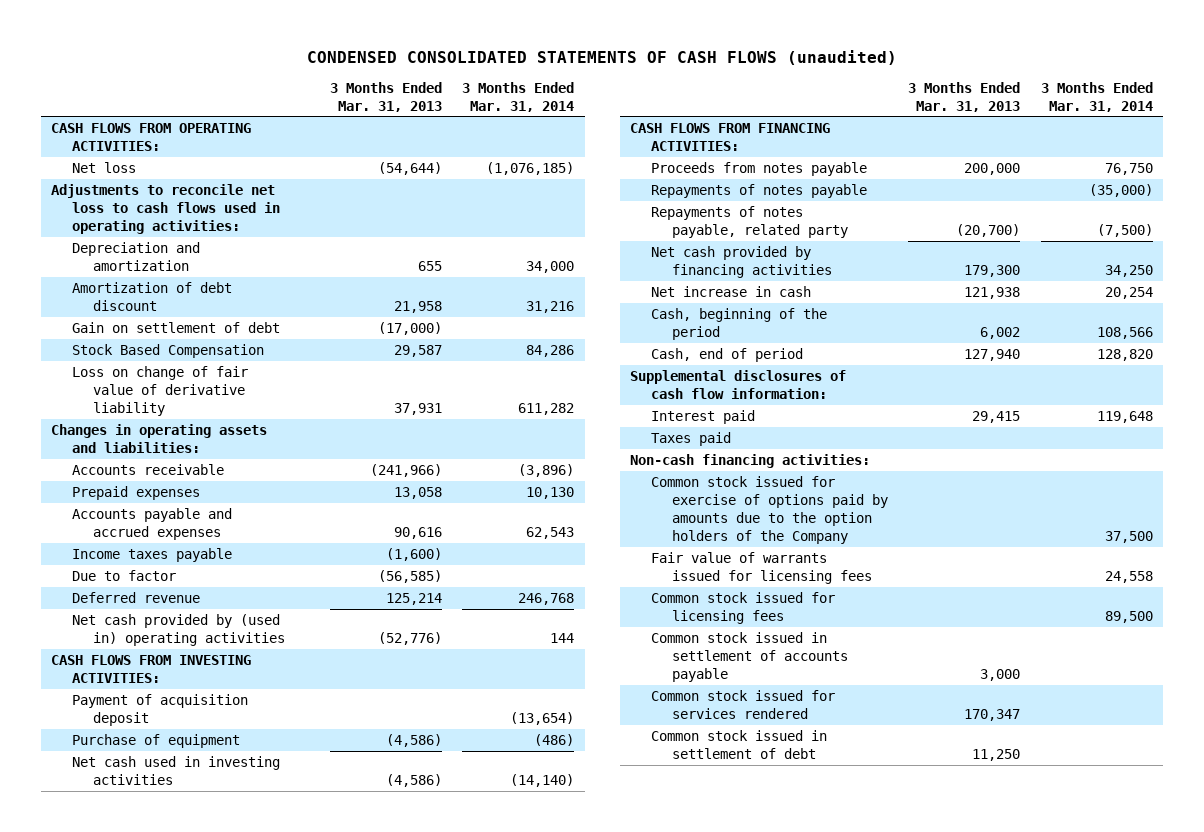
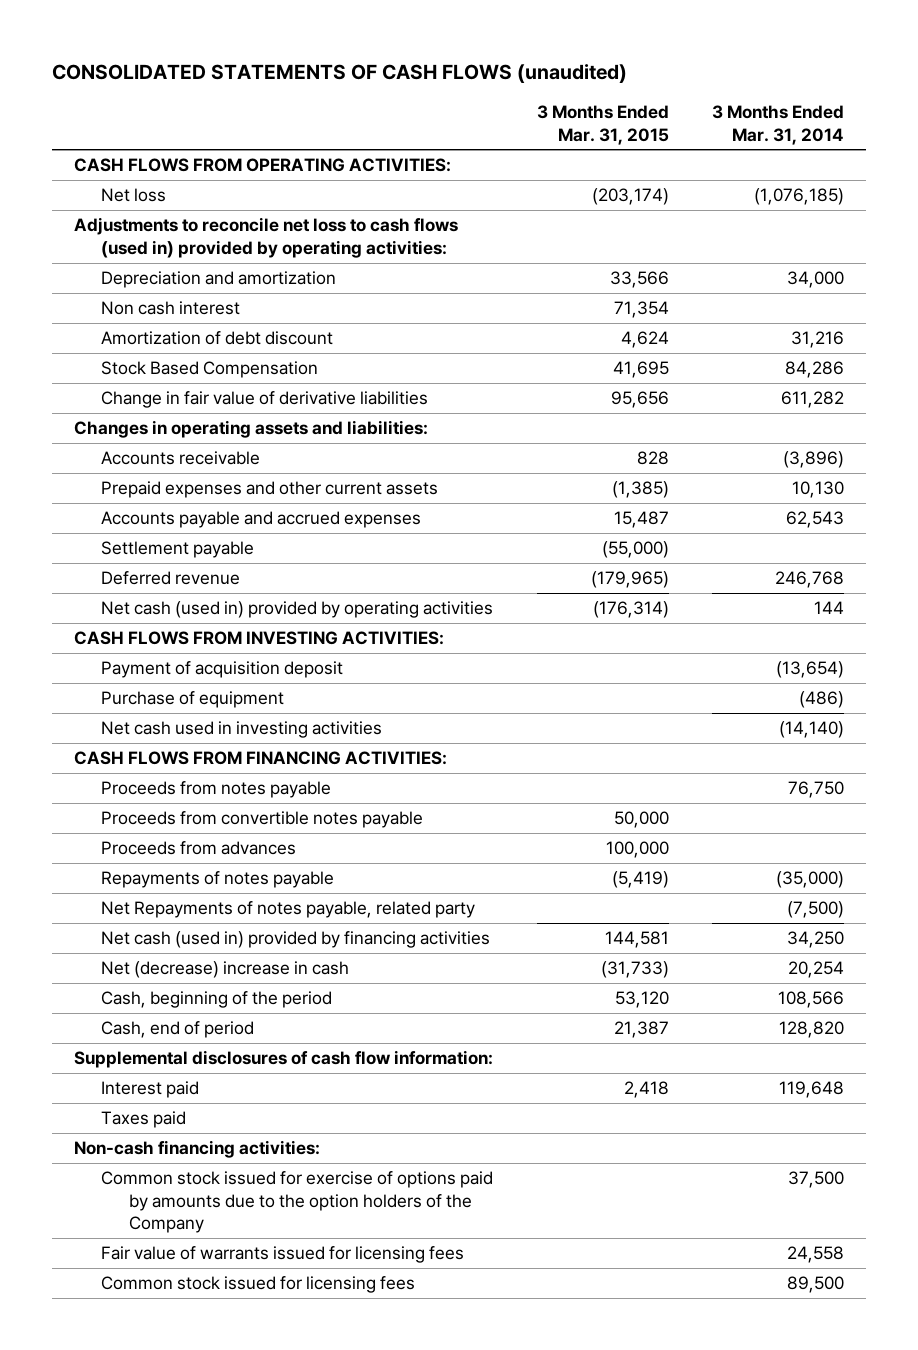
- CONDENSED CONSOLIDATED STATEMENTS OF CASH FLOWS (unaudited)
+ CONSOLIDATED STATEMENTS OF CASH FLOWS (unaudited)
- | 3 Months Ended Mar. 31, 2013 | 3 Months Ended Mar. 31, 2014
+ | 3 Months Ended Mar. 31, 2015 | 3 Months Ended Mar. 31, 2014
- Adjustments to reconcile net loss to cash flows used in operating activities:
+ Adjustments to reconcile net loss to cash flows (used in) provided by operating activities:
+ Non cash interest | 71,354 |
- Gain on settlement of debt | (17,000) |
- Loss on change of fair value of derivative liability | 37,931 | 611,282
+ Change in fair value of derivative liabilities | 95,656 | 611,282
- Prepaid expenses | 13,058 | 10,130
+ Prepaid expenses and other current assets | (1,385) | 10,130
- Income taxes payable | (1,600) |
- Due to factor | (56,585) |
+ Settlement payable | (55,000) |
- Net cash provided by (used in) operating activities | (52,776) | 144
+ Net cash (used in) provided by operating activities | (176,314) | 144
+ Proceeds from convertible notes payable | 50,000 |
+ Proceeds from advances | 100,000 |
- Repayments of notes payable, related party | (20,700) | (7,500)
- Net cash provided by financing activities | 179,300 | 34,250
- Net increase in cash | 121,938 | 20,254
+ Net Repayments of notes payable, related party | | (7,500)
+ Net cash (used in) provided by financing activities | 144,581 | 34,250
+ Net (decrease) increase in cash | (31,733) | 20,254
- Common stock issued in settlement of accounts payable | 3,000 |
- Common stock issued for services rendered | 170,347 |
- Common stock issued in settlement of debt | 11,250 |

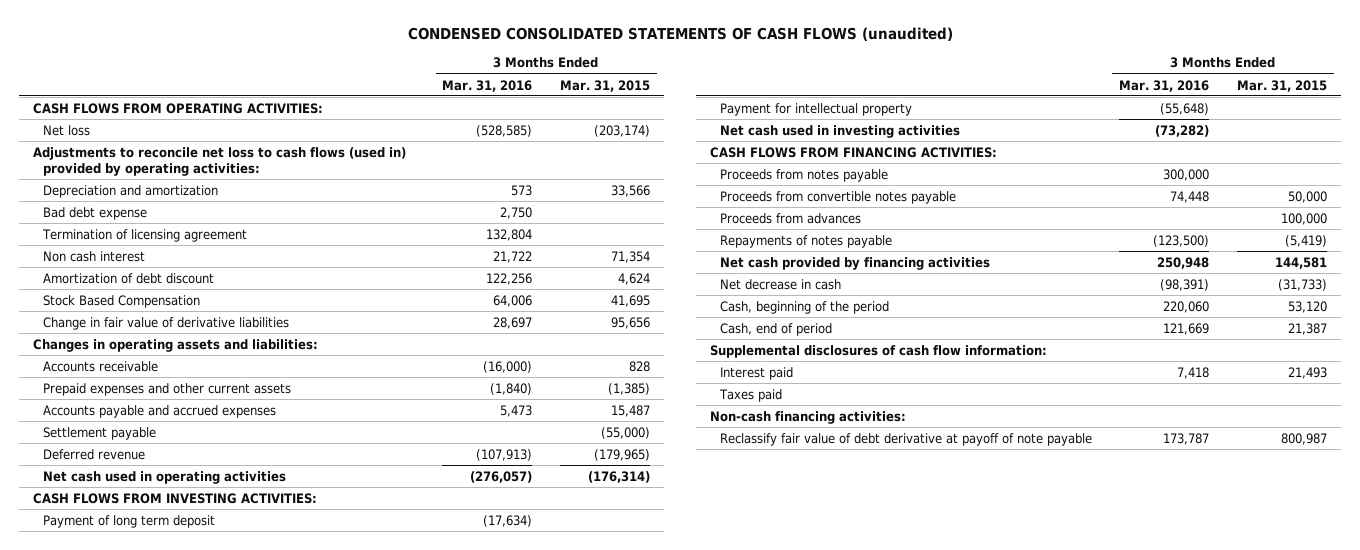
- CONSOLIDATED STATEMENTS OF CASH FLOWS (unaudited)
+ CONDENSED CONSOLIDATED STATEMENTS OF CASH FLOWS (unaudited)
- | 3 Months Ended Mar. 31, 2015 | 3 Months Ended Mar. 31, 2014
+ | 3 Months Ended Mar. 31, 2016 | 3 Months Ended Mar. 31, 2015
+ Bad debt expense | 2,750 |
+ Termination of licensing agreement | 132,804 |
- Net cash (used in) provided by operating activities | (176,314) | 144
+ Net cash used in operating activities | (276,057) | (176,314)
- Payment of acquisition deposit | | (13,654)
- Purchase of equipment | | (486)
+ Payment of long term deposit | (17,634) |
+ Payment for intellectual property | (55,648) |
- Net Repayments of notes payable, related party | | (7,500)
- Net cash (used in) provided by financing activities | 144,581 | 34,250
- Net (decrease) increase in cash | (31,733) | 20,254
+ Net cash provided by financing activities | 250,948 | 144,581
+ Net decrease in cash | (98,391) | (31,733)
- Interest paid | 2,418 | 119,648
+ Interest paid | 7,418 | 21,493
- Common stock issued for exercise of options paid by amounts due to the option holders of the Company | | 37,500
- Fair value of warrants issued for licensing fees | | 24,558
- Common stock issued for licensing fees | | 89,500
+ Reclassify fair value of debt derivative at payoff of note payable | 173,787 | 800,987

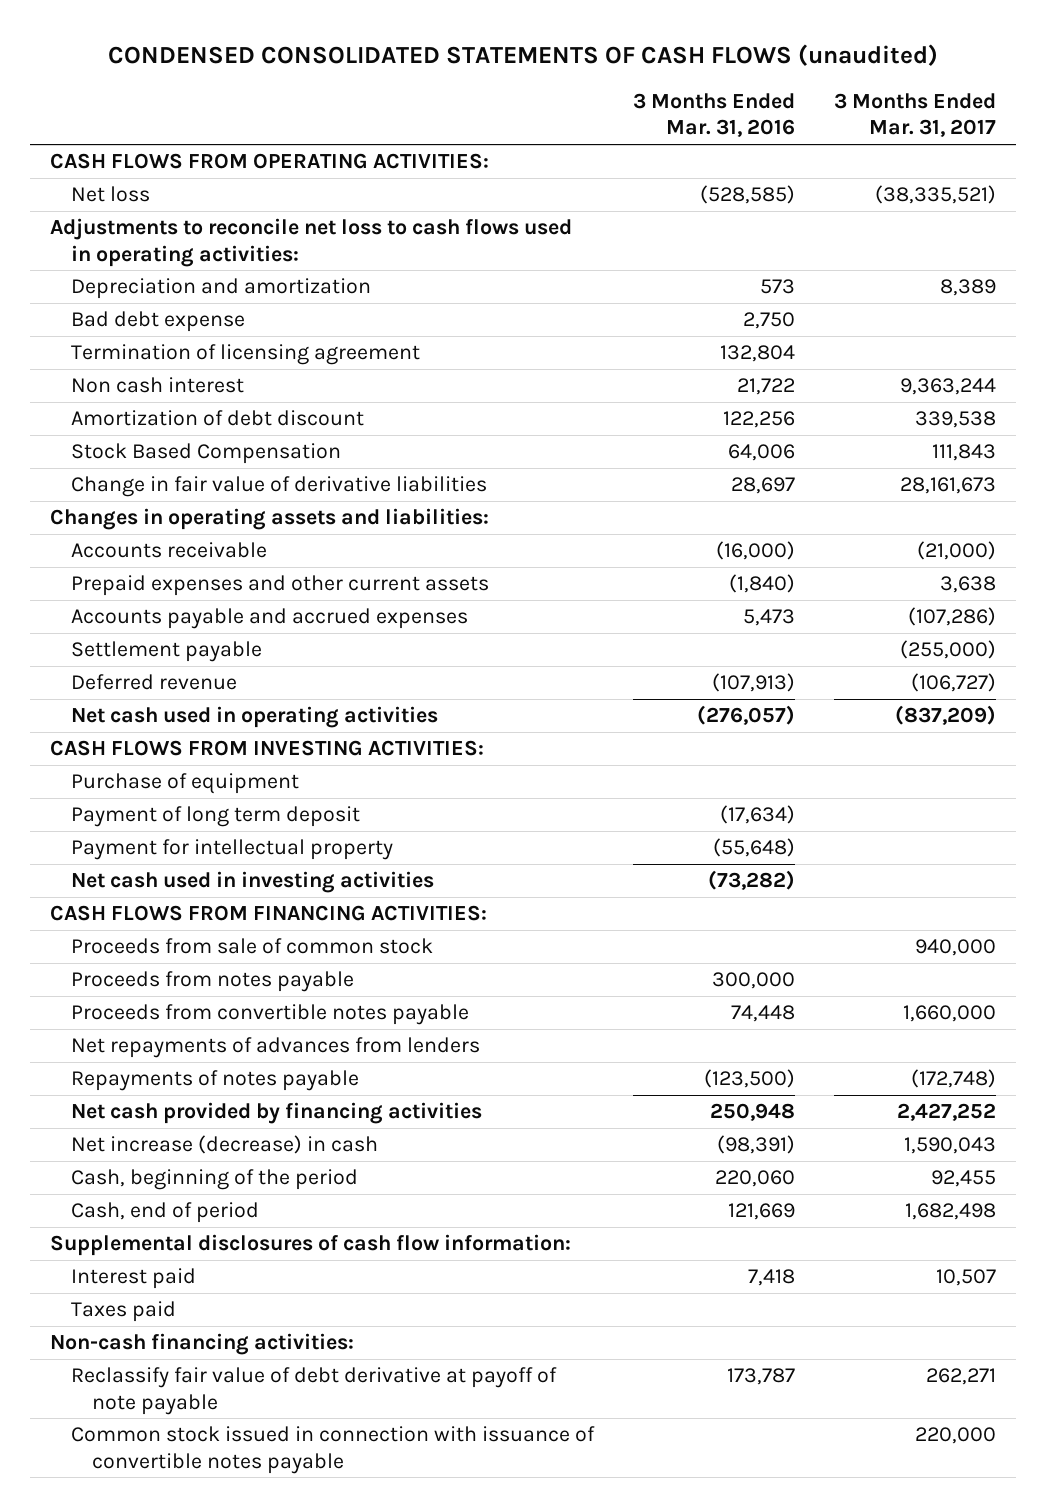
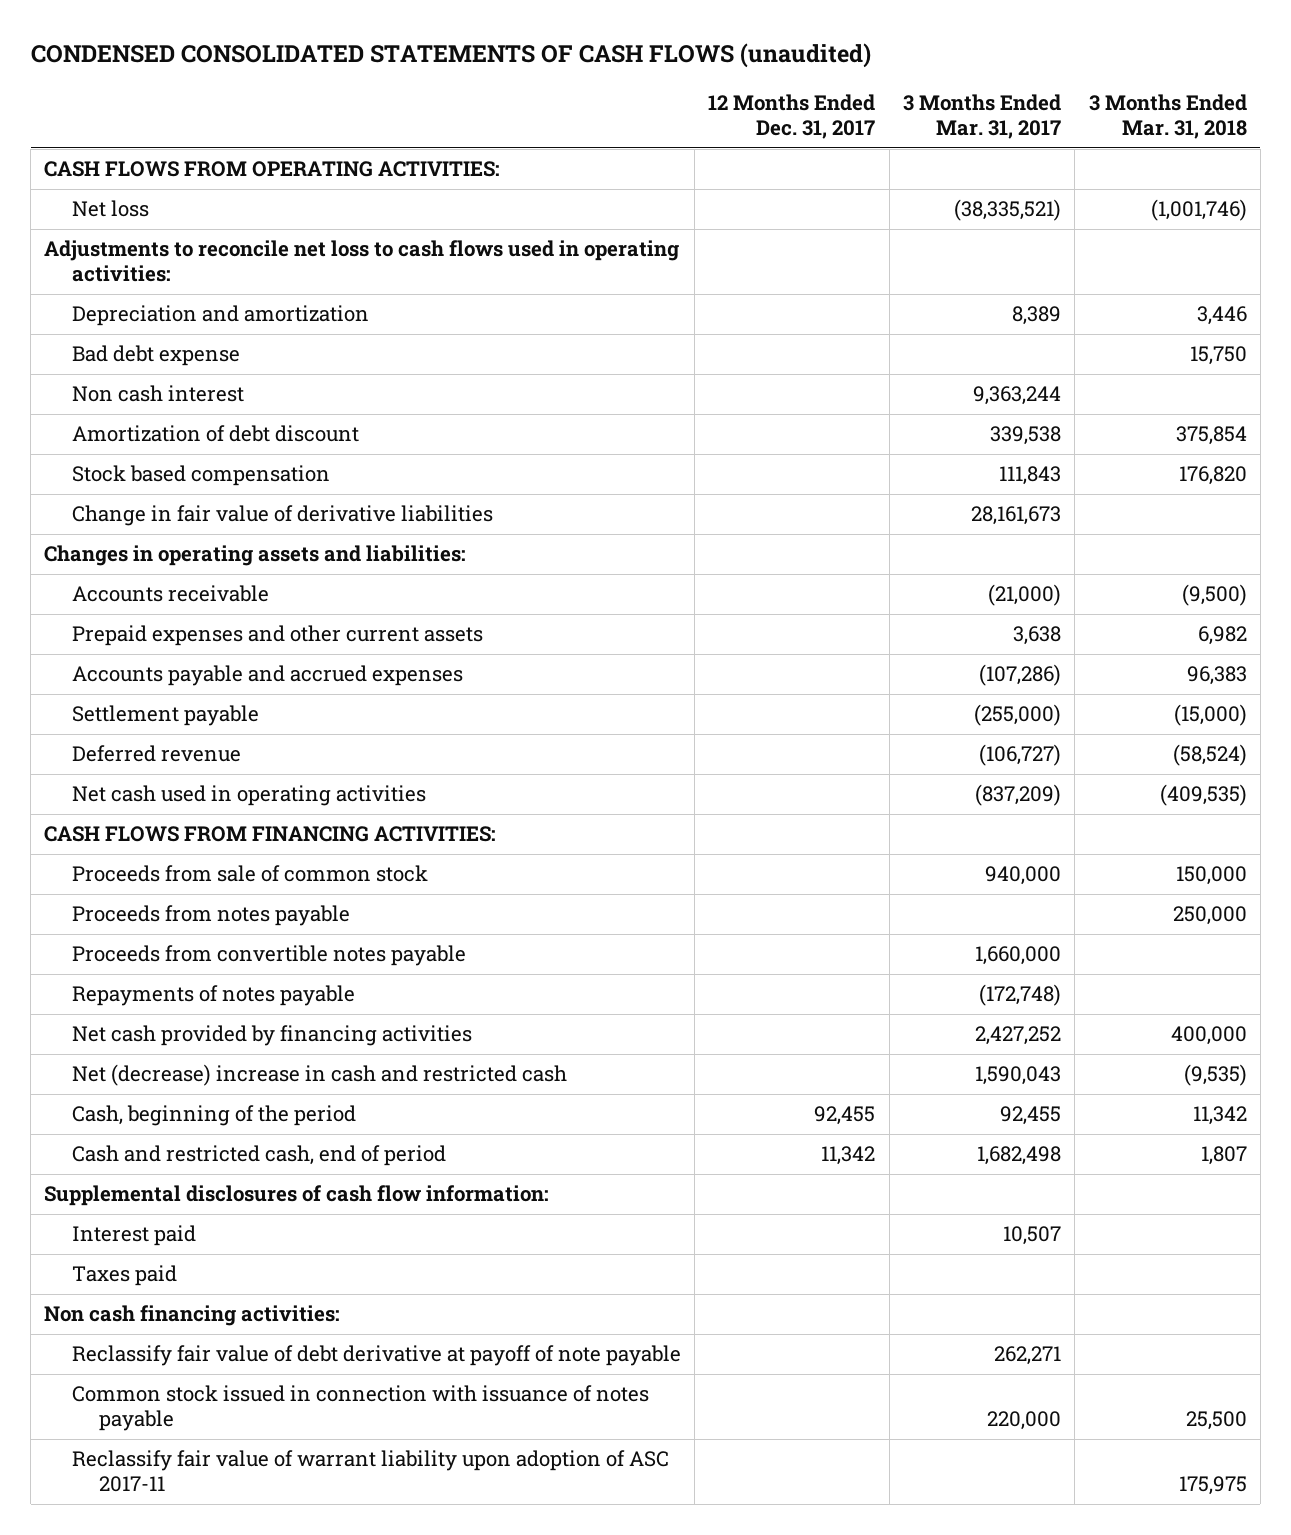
- | 3 Months Ended Mar. 31, 2016 | 3 Months Ended Mar. 31, 2017
+ | 12 Months Ended Dec. 31, 2017 | 3 Months Ended Mar. 31, 2017 | 3 Months Ended Mar. 31, 2018
- Termination of licensing agreement | 132,804 |
- Stock Based Compensation | 64,006 | 111,843
+ Stock based compensation | | 111,843 | 176,820
- CASH FLOWS FROM INVESTING ACTIVITIES:
- Purchase of equipment
- Payment of long term deposit | (17,634) |
- Payment for intellectual property | (55,648) |
- Net cash used in investing activities | (73,282) |
- Net repayments of advances from lenders
- Net increase (decrease) in cash | (98,391) | 1,590,043
+ Net (decrease) increase in cash and restricted cash | | 1,590,043 | (9,535)
- Cash, end of period | 121,669 | 1,682,498
+ Cash and restricted cash, end of period | 11,342 | 1,682,498 | 1,807
- Non-cash financing activities:
+ Non cash financing activities:
- Common stock issued in connection with issuance of convertible notes payable | | 220,000
+ Common stock issued in connection with issuance of notes payable | | 220,000 | 25,500
+ Reclassify fair value of warrant liability upon adoption of ASC 2017-11 | | | 175,975

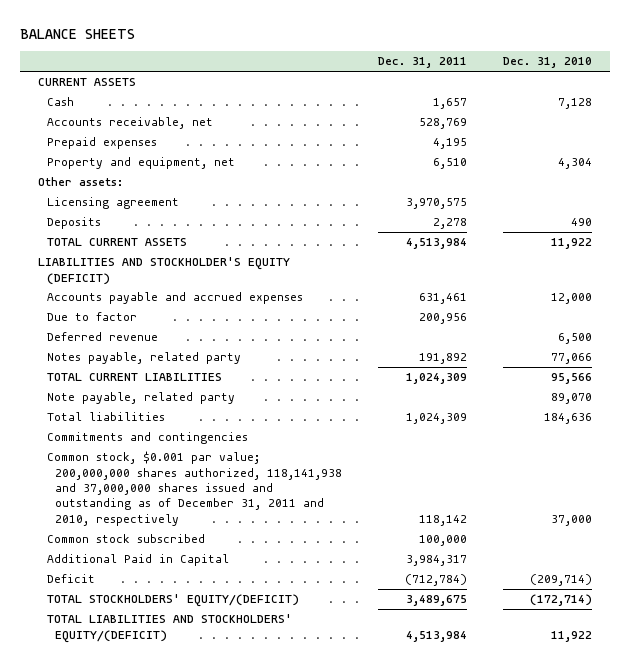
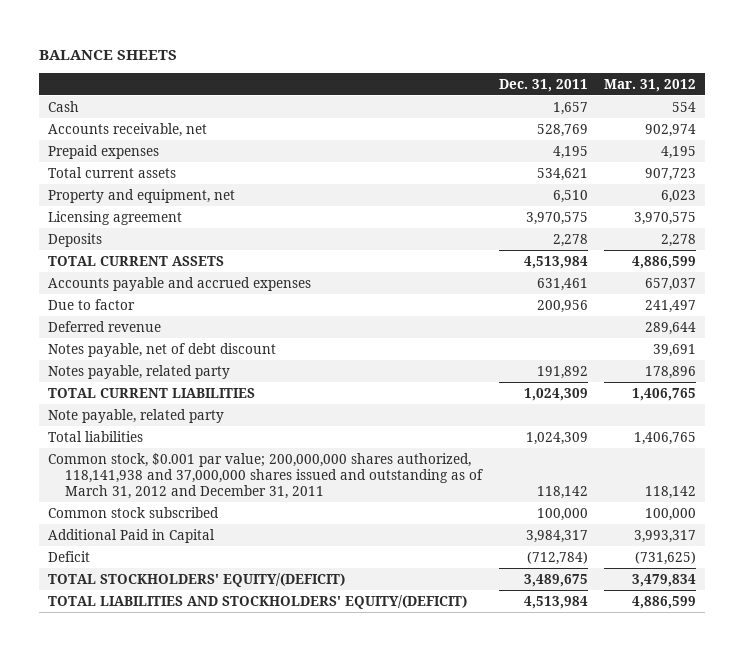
- | Dec. 31, 2011 | Dec. 31, 2010
+ | Dec. 31, 2011 | Mar. 31, 2012
- CURRENT ASSETS
+ Total current assets | 534,621 | 907,723
- Other assets:
- LIABILITIES AND STOCKHOLDER'S EQUITY (DEFICIT)
+ Notes payable, net of debt discount | | 39,691
- Commitments and contingencies
- Common stock, $0.001 par value; 200,000,000 shares authorized, 118,141,938 and 37,000,000 shares issued and outstanding as of December 31, 2011 and 2010, respectively | 118,142 | 37,000
+ Common stock, $0.001 par value; 200,000,000 shares authorized, 118,141,938 and 37,000,000 shares issued and outstanding as of March 31, 2012 and December 31, 2011 | 118,142 | 118,142

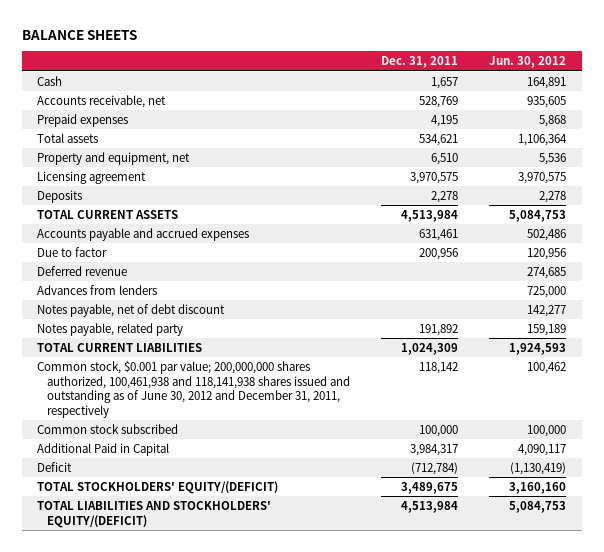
- | Dec. 31, 2011 | Mar. 31, 2012
+ | Dec. 31, 2011 | Jun. 30, 2012
- Total current assets | 534,621 | 907,723
+ Total assets | 534,621 | 1,106,364
+ Advances from lenders | | 725,000
- Note payable, related party
- Total liabilities | 1,024,309 | 1,406,765
- Common stock, $0.001 par value; 200,000,000 shares authorized, 118,141,938 and 37,000,000 shares issued and outstanding as of March 31, 2012 and December 31, 2011 | 118,142 | 118,142
+ Common stock, $0.001 par value; 200,000,000 shares authorized, 100,461,938 and 118,141,938 shares issued and outstanding as of June 30, 2012 and December 31, 2011, respectively | 118,142 | 100,462

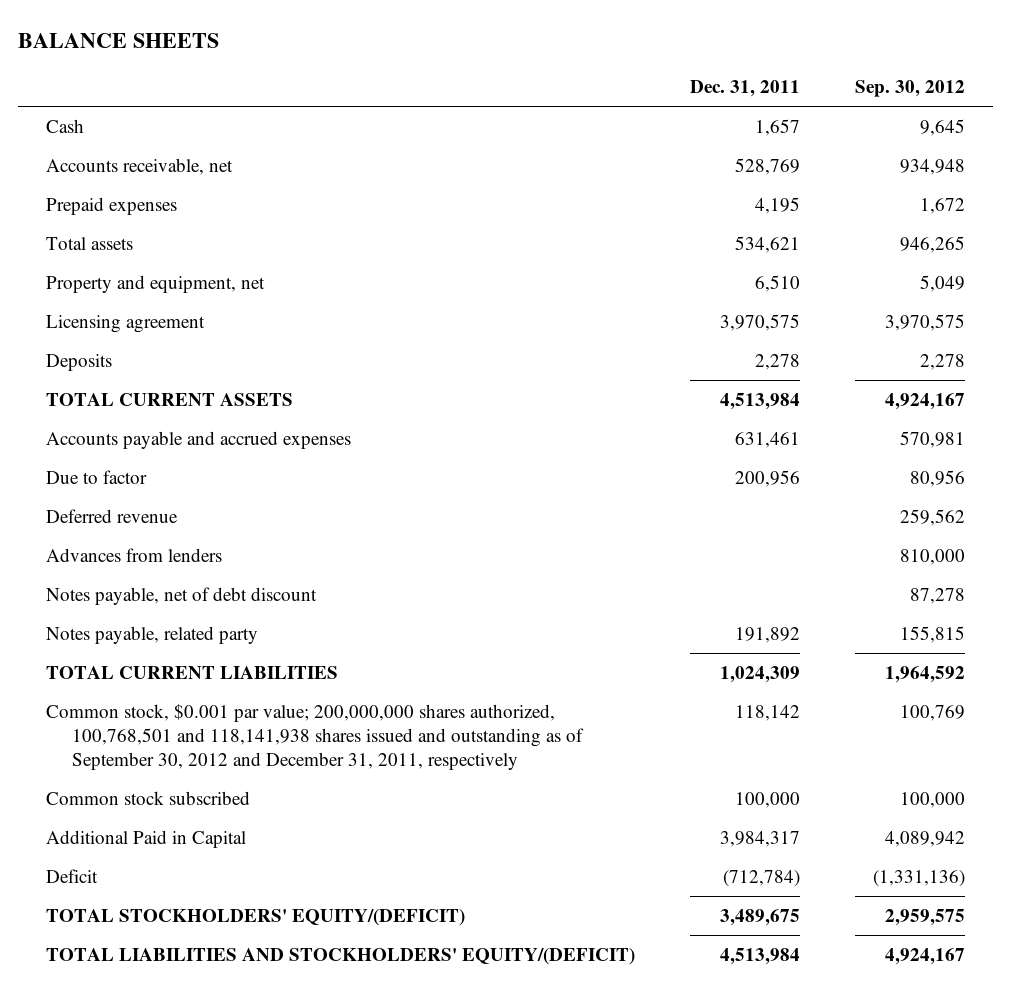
- | Dec. 31, 2011 | Jun. 30, 2012
+ | Dec. 31, 2011 | Sep. 30, 2012
- Common stock, $0.001 par value; 200,000,000 shares authorized, 100,461,938 and 118,141,938 shares issued and outstanding as of June 30, 2012 and December 31, 2011, respectively | 118,142 | 100,462
+ Common stock, $0.001 par value; 200,000,000 shares authorized, 100,768,501 and 118,141,938 shares issued and outstanding as of September 30, 2012 and December 31, 2011, respectively | 118,142 | 100,769

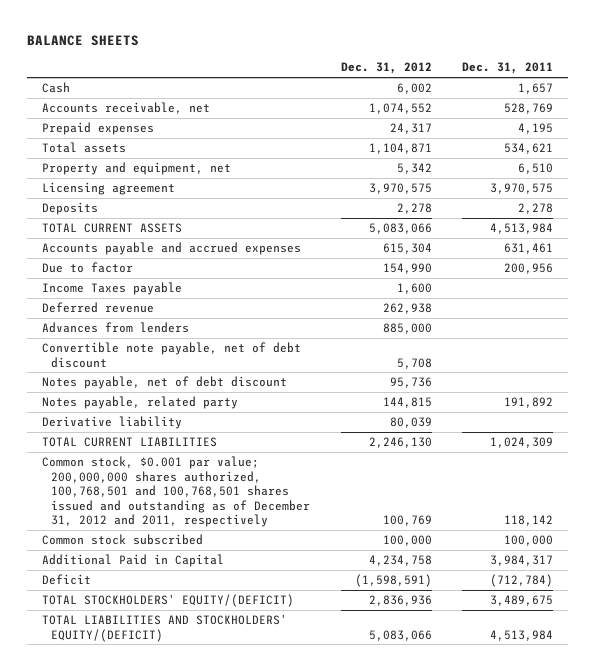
- | Dec. 31, 2011 | Sep. 30, 2012
+ | Dec. 31, 2012 | Dec. 31, 2011
+ Income Taxes payable | 1,600 |
+ Convertible note payable, net of debt discount | 5,708 |
+ Derivative liability | 80,039 |
- Common stock, $0.001 par value; 200,000,000 shares authorized, 100,768,501 and 118,141,938 shares issued and outstanding as of September 30, 2012 and December 31, 2011, respectively | 118,142 | 100,769
+ Common stock, $0.001 par value; 200,000,000 shares authorized, 100,768,501 and 100,768,501 shares issued and outstanding as of December 31, 2012 and 2011, respectively | 100,769 | 118,142

